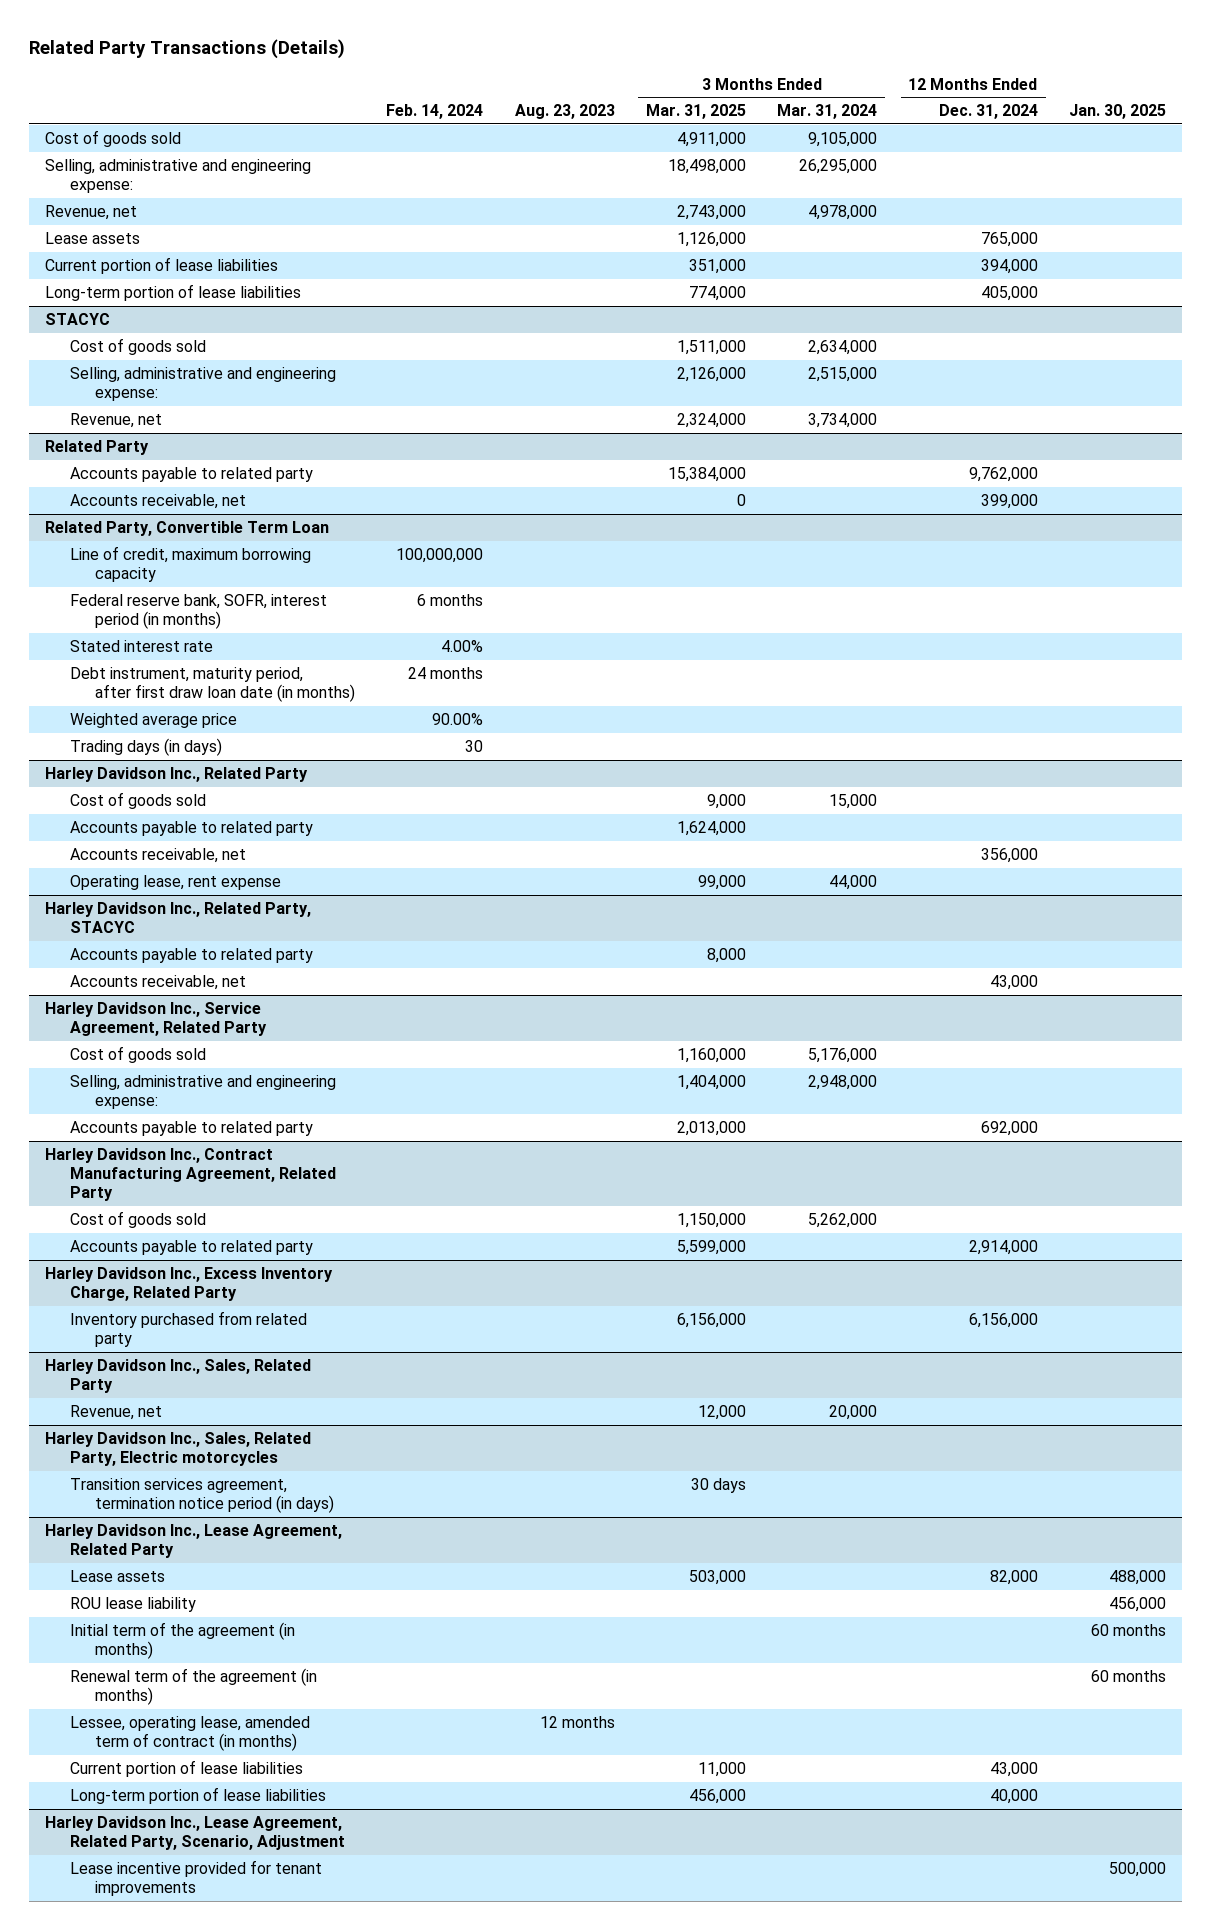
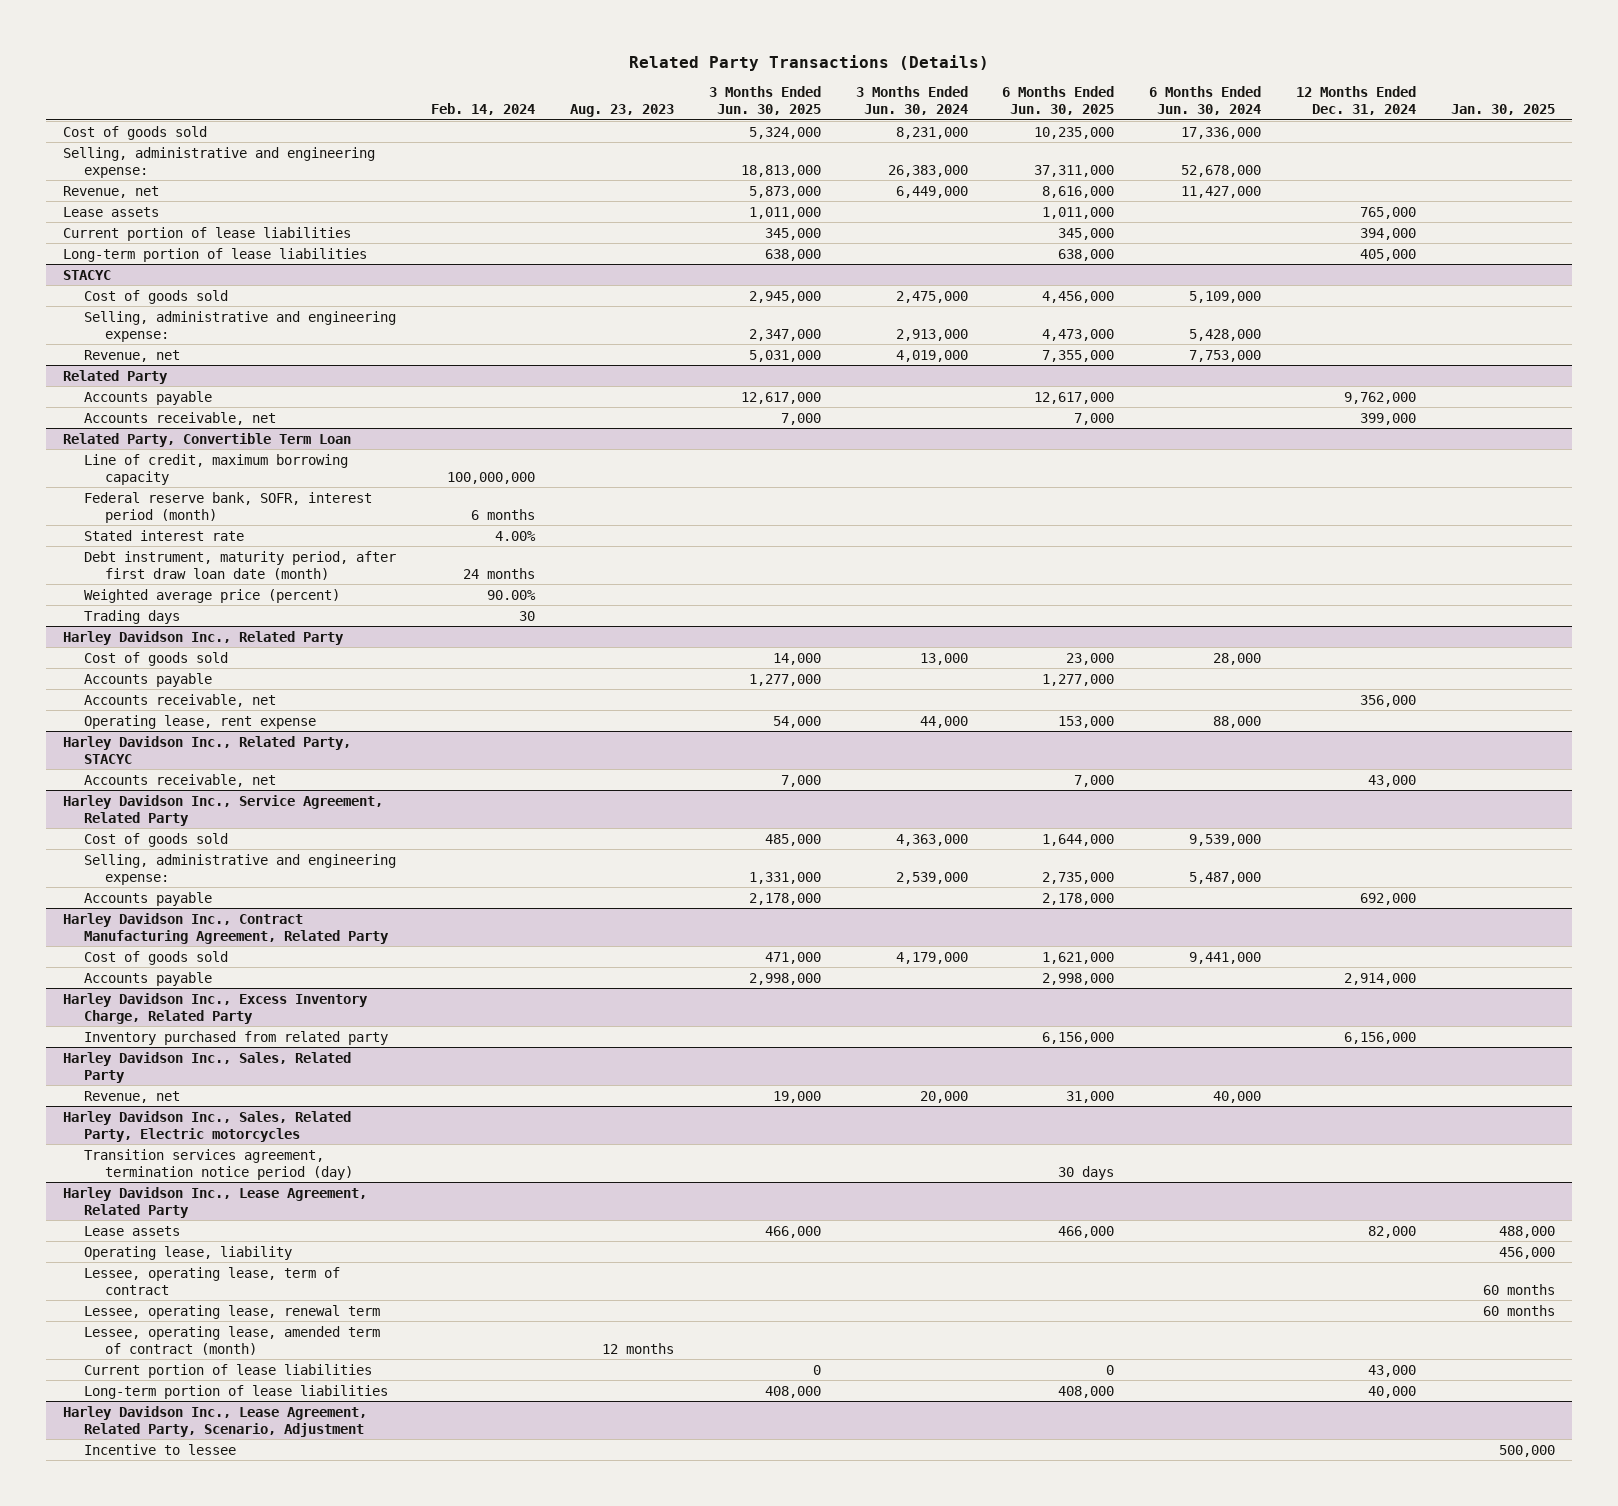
- | Feb. 14, 2024 | Aug. 23, 2023 | 3 Months Ended Mar. 31, 2025 | 3 Months Ended Mar. 31, 2024 | 12 Months Ended Dec. 31, 2024 | Jan. 30, 2025
+ | Feb. 14, 2024 | Aug. 23, 2023 | 3 Months Ended Jun. 30, 2025 | 3 Months Ended Jun. 30, 2024 | 6 Months Ended Jun. 30, 2025 | 6 Months Ended Jun. 30, 2024 | 12 Months Ended Dec. 31, 2024 | Jan. 30, 2025
@ Related Party
- Accounts payable to related party | | | 15,384,000 | | 9,762,000 |
+ Accounts payable | | | 12,617,000 | | 12,617,000 | | 9,762,000 |
@ Related Party, Convertible Term Loan
- Federal reserve bank, SOFR, interest period (in months) | 6 months | | | | |
+ Federal reserve bank, SOFR, interest period (month) | 6 months | | | | | | |
- Debt instrument, maturity period, after first draw loan date (in months) | 24 months | | | | |
- Weighted average price | 90.00% | | | | |
- Trading days (in days) | 30 | | | | |
+ Debt instrument, maturity period, after first draw loan date (month) | 24 months | | | | | | |
+ Weighted average price (percent) | 90.00% | | | | | | |
+ Trading days | 30 | | | | | | |
@ Harley Davidson Inc., Related Party
- Accounts payable to related party | | | 1,624,000 | | |
+ Accounts payable | | | 1,277,000 | | 1,277,000 | | |
@ Harley Davidson Inc., Related Party, STACYC
- Accounts payable to related party | | | 8,000 | | |
@ Harley Davidson Inc., Service Agreement, Related Party
- Accounts payable to related party | | | 2,013,000 | | 692,000 |
+ Accounts payable | | | 2,178,000 | | 2,178,000 | | 692,000 |
@ Harley Davidson Inc., Contract Manufacturing Agreement, Related Party
- Accounts payable to related party | | | 5,599,000 | | 2,914,000 |
+ Accounts payable | | | 2,998,000 | | 2,998,000 | | 2,914,000 |
@ Harley Davidson Inc., Sales, Related Party, Electric motorcycles
- Transition services agreement, termination notice period (in days) | | | 30 days | | |
+ Transition services agreement, termination notice period (day) | | | | | 30 days | | |
@ Harley Davidson Inc., Lease Agreement, Related Party
- ROU lease liability | | | | | | 456,000
- Initial term of the agreement (in months) | | | | | | 60 months
- Renewal term of the agreement (in months) | | | | | | 60 months
- Lessee, operating lease, amended term of contract (in months) | | 12 months | | | |
+ Operating lease, liability | | | | | | | | 456,000
+ Lessee, operating lease, term of contract | | | | | | | | 60 months
+ Lessee, operating lease, renewal term | | | | | | | | 60 months
+ Lessee, operating lease, amended term of contract (month) | | 12 months | | | | | |
@ Harley Davidson Inc., Lease Agreement, Related Party, Scenario, Adjustment
- Lease incentive provided for tenant improvements | | | | | | 500,000
+ Incentive to lessee | | | | | | | | 500,000

